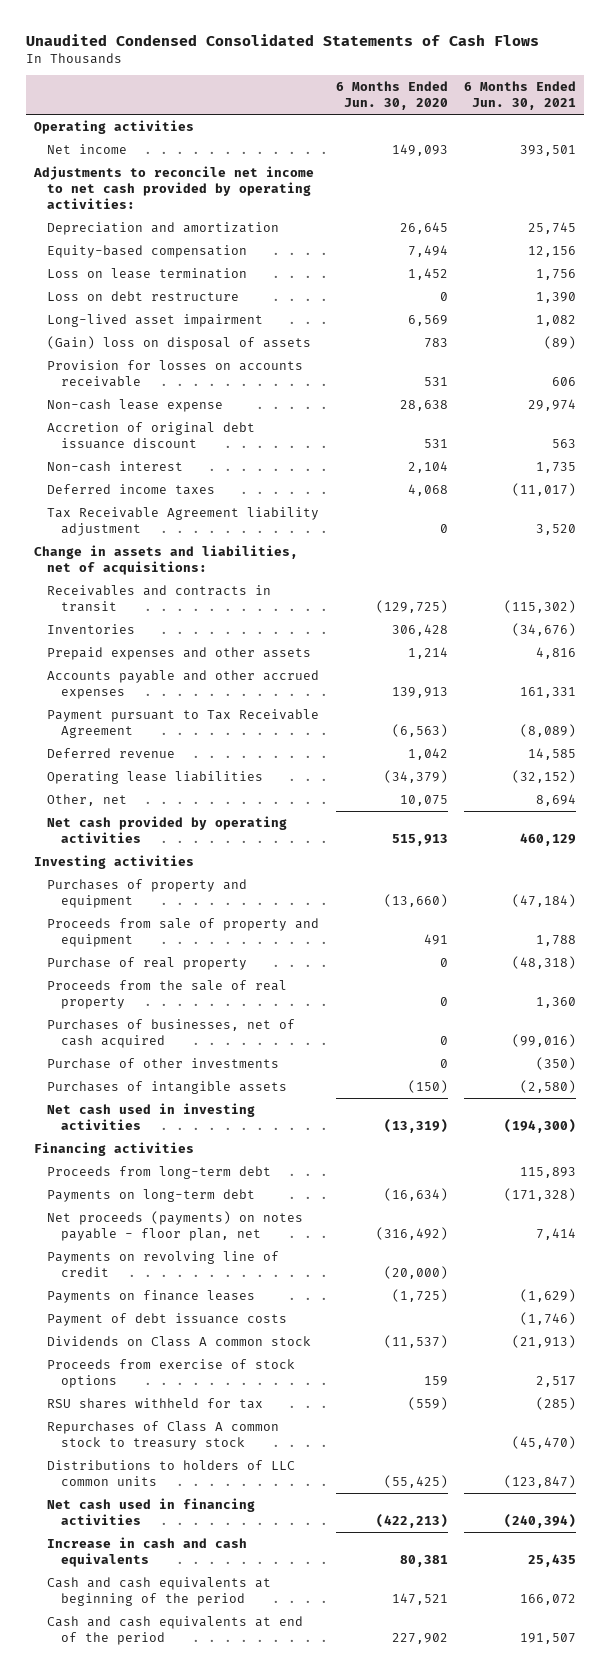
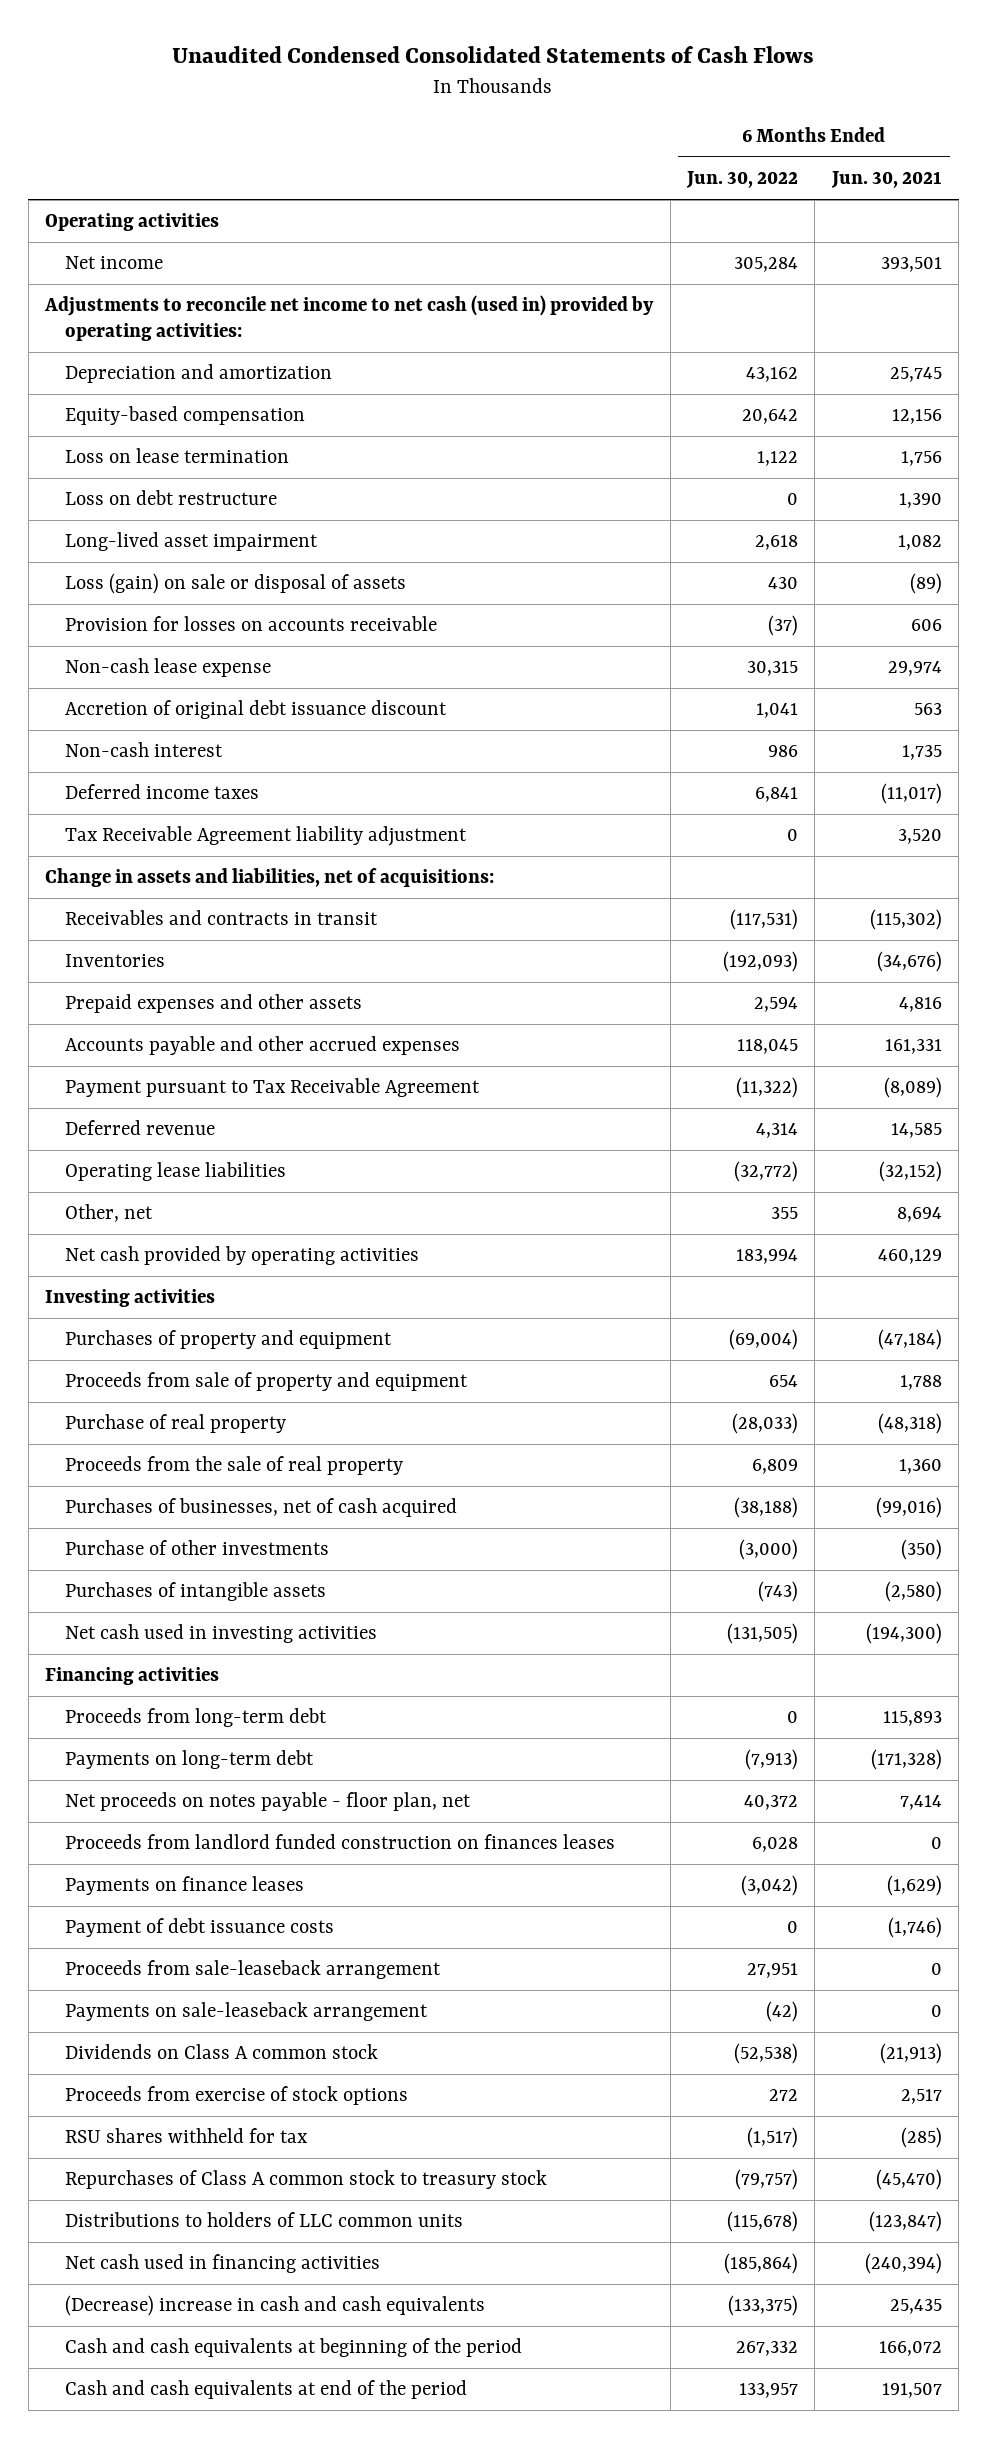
- | 6 Months Ended Jun. 30, 2020 | 6 Months Ended Jun. 30, 2021
+ | 6 Months Ended Jun. 30, 2022 | 6 Months Ended Jun. 30, 2021
- Adjustments to reconcile net income to net cash provided by operating activities:
+ Adjustments to reconcile net income to net cash (used in) provided by operating activities:
- (Gain) loss on disposal of assets | 783 | (89)
+ Loss (gain) on sale or disposal of assets | 430 | (89)
- Net proceeds (payments) on notes payable - floor plan, net | (316,492) | 7,414
- Payments on revolving line of credit | (20,000) |
+ Net proceeds on notes payable - floor plan, net | 40,372 | 7,414
+ Proceeds from landlord funded construction on finances leases | 6,028 | 0
+ Proceeds from sale-leaseback arrangement | 27,951 | 0
+ Payments on sale-leaseback arrangement | (42) | 0
- Increase in cash and cash equivalents | 80,381 | 25,435
+ (Decrease) increase in cash and cash equivalents | (133,375) | 25,435

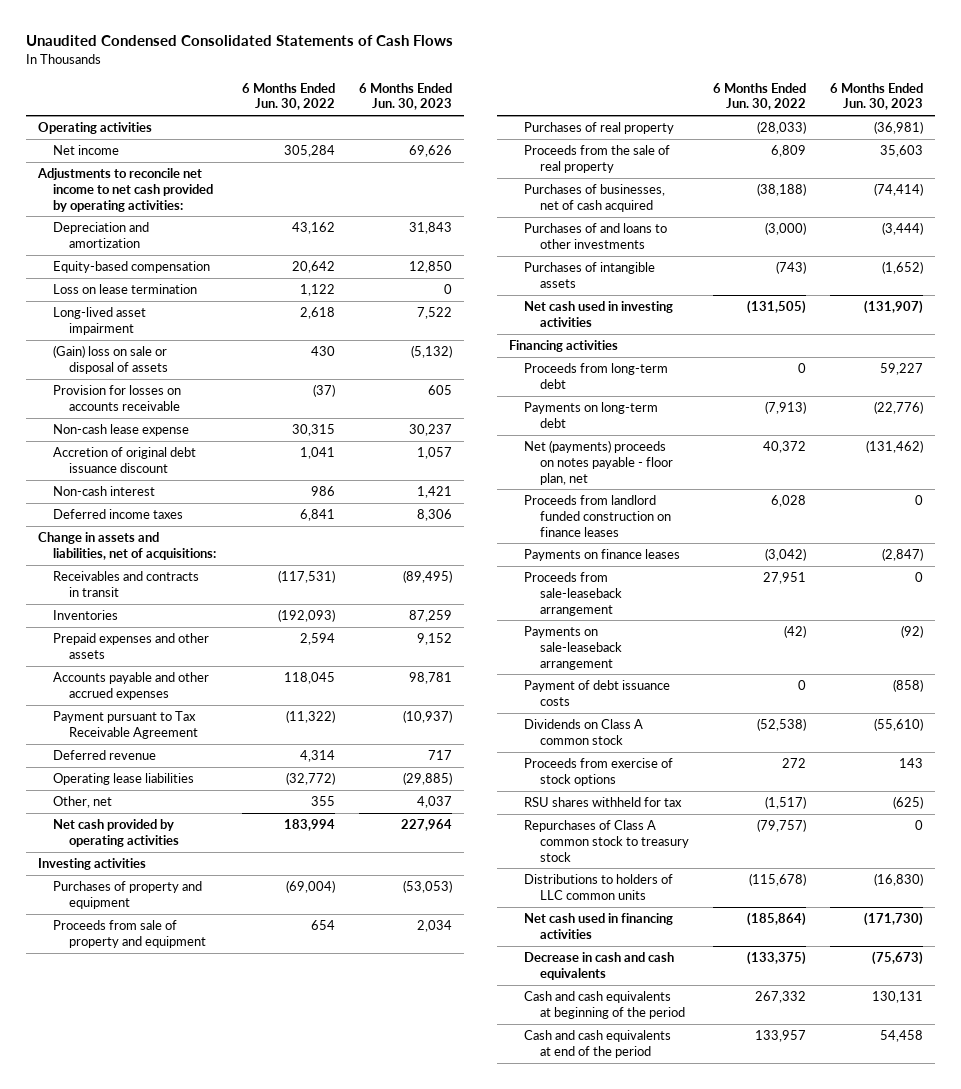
- | 6 Months Ended Jun. 30, 2022 | 6 Months Ended Jun. 30, 2021
+ | 6 Months Ended Jun. 30, 2022 | 6 Months Ended Jun. 30, 2023
- Adjustments to reconcile net income to net cash (used in) provided by operating activities:
+ Adjustments to reconcile net income to net cash provided by operating activities:
- Loss on debt restructure | 0 | 1,390
- Loss (gain) on sale or disposal of assets | 430 | (89)
+ (Gain) loss on sale or disposal of assets | 430 | (5,132)
- Tax Receivable Agreement liability adjustment | 0 | 3,520
- Purchase of real property | (28,033) | (48,318)
+ Purchases of real property | (28,033) | (36,981)
- Purchase of other investments | (3,000) | (350)
+ Purchases of and loans to other investments | (3,000) | (3,444)
- Net proceeds on notes payable - floor plan, net | 40,372 | 7,414
- Proceeds from landlord funded construction on finances leases | 6,028 | 0
+ Net (payments) proceeds on notes payable - floor plan, net | 40,372 | (131,462)
+ Proceeds from landlord funded construction on finance leases | 6,028 | 0
moved down: Payment of debt issuance costs | 0 | (858)
- (Decrease) increase in cash and cash equivalents | (133,375) | 25,435
+ Decrease in cash and cash equivalents | (133,375) | (75,673)

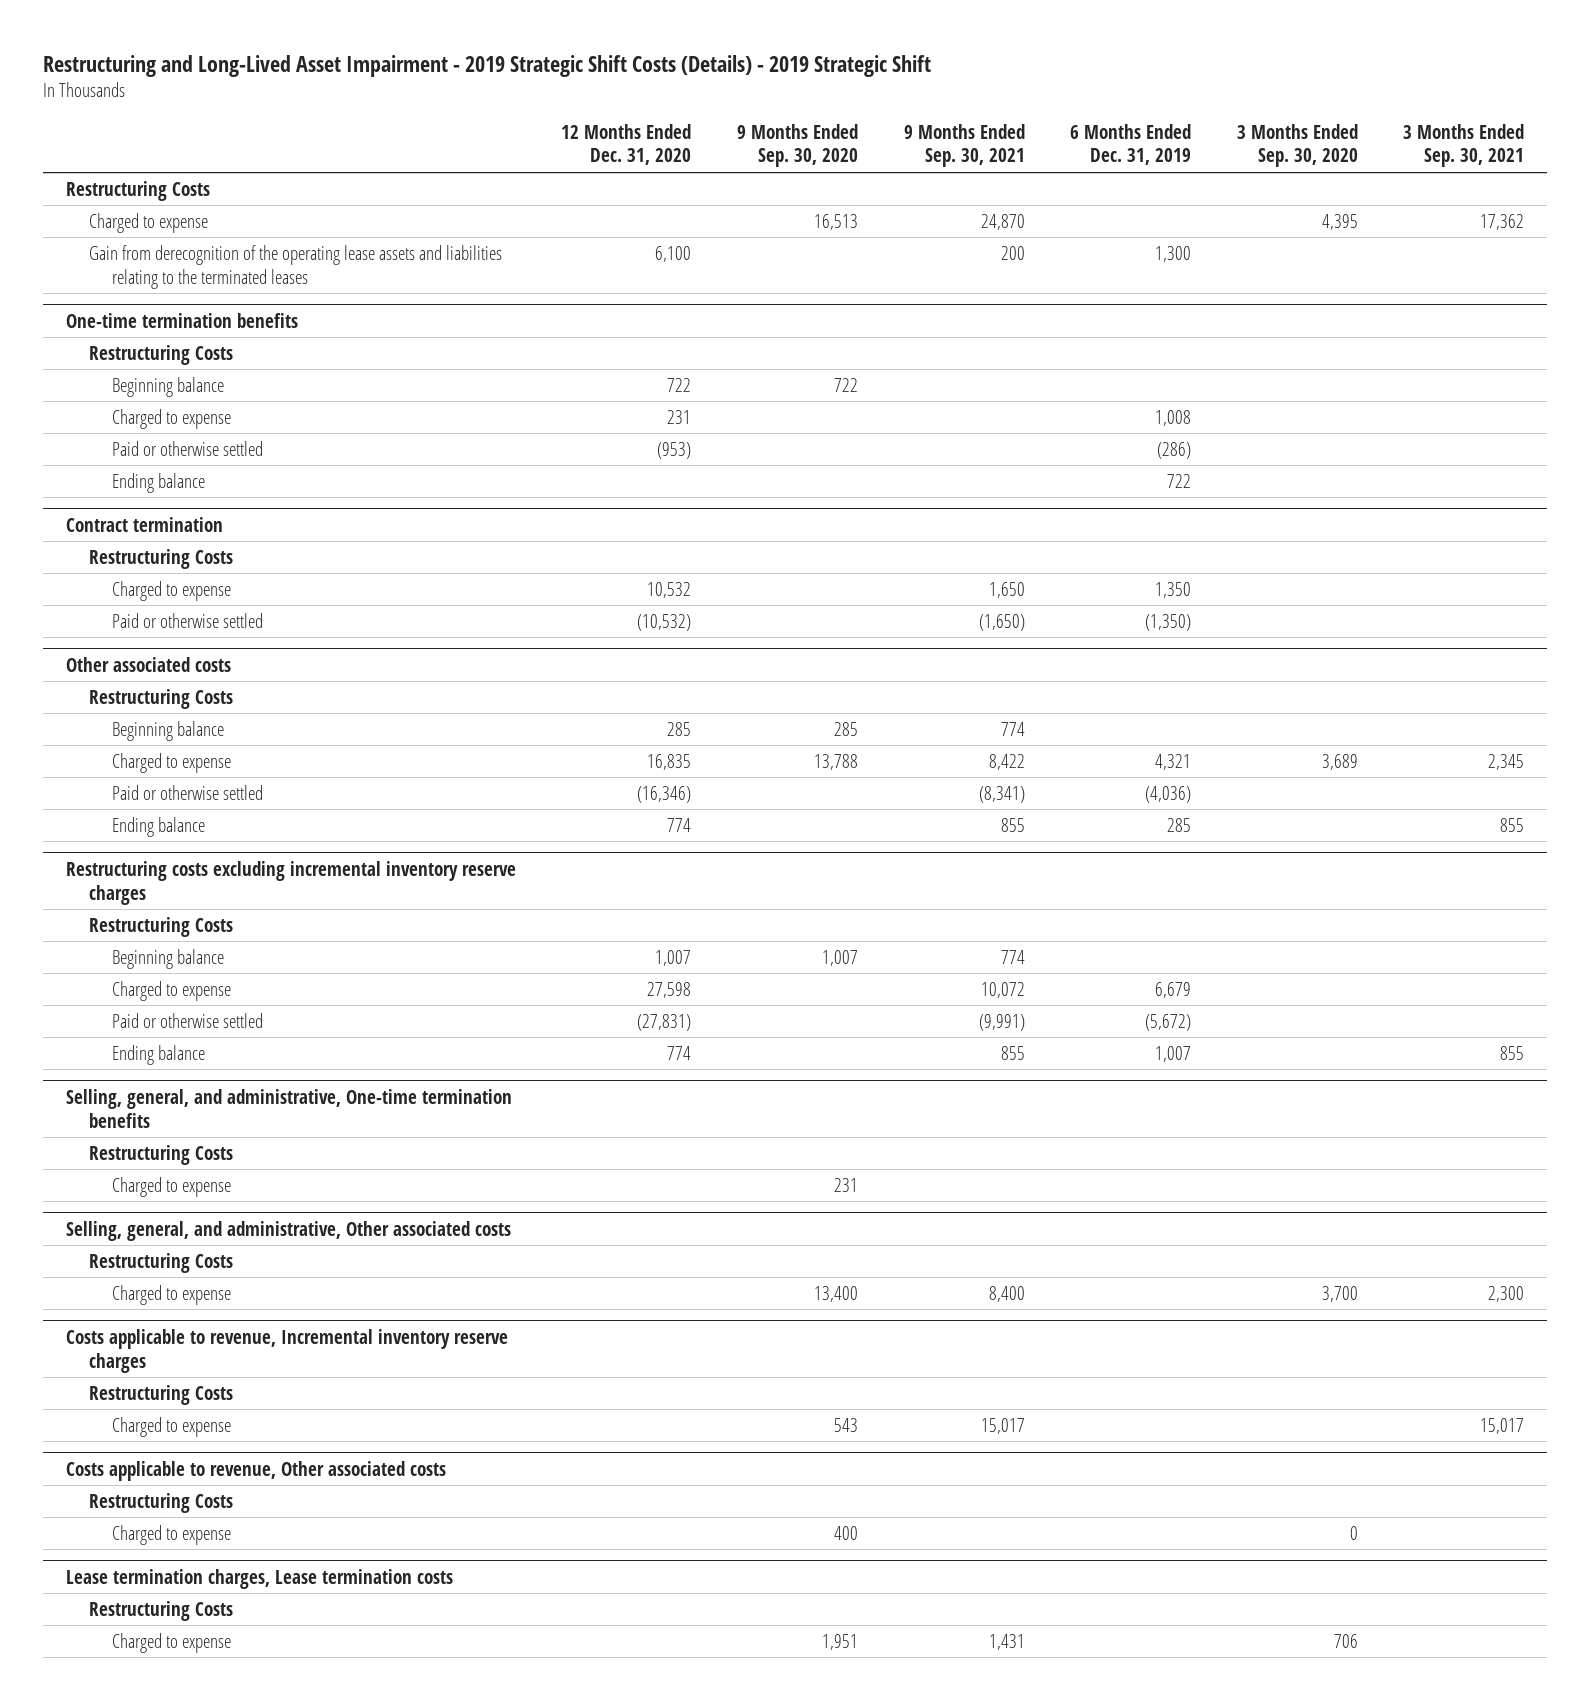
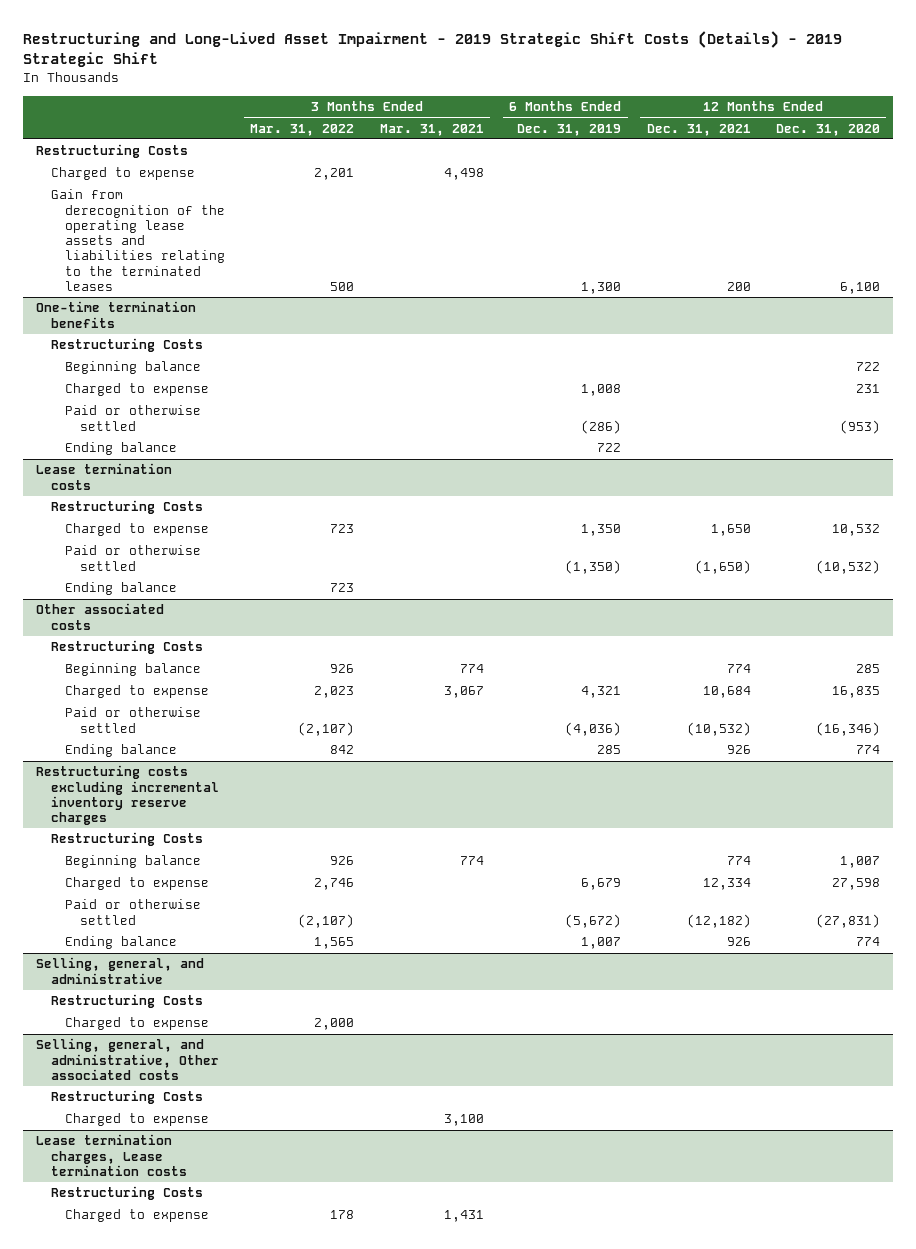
- | 12 Months Ended Dec. 31, 2020 | 9 Months Ended Sep. 30, 2020 | 9 Months Ended Sep. 30, 2021 | 6 Months Ended Dec. 31, 2019 | 3 Months Ended Sep. 30, 2020 | 3 Months Ended Sep. 30, 2021
+ | 3 Months Ended Mar. 31, 2022 | 3 Months Ended Mar. 31, 2021 | 6 Months Ended Dec. 31, 2019 | 12 Months Ended Dec. 31, 2021 | 12 Months Ended Dec. 31, 2020
- Contract termination
+ Lease termination costs
+ Ending balance | 723 | | | |
- Selling, general, and administrative, One-time termination benefits
+ Selling, general, and administrative
- Costs applicable to revenue, Incremental inventory reserve charges
- Restructuring Costs
- Charged to expense | | 543 | 15,017 | | | 15,017
- Costs applicable to revenue, Other associated costs
- Restructuring Costs
- Charged to expense | | 400 | | | 0 |

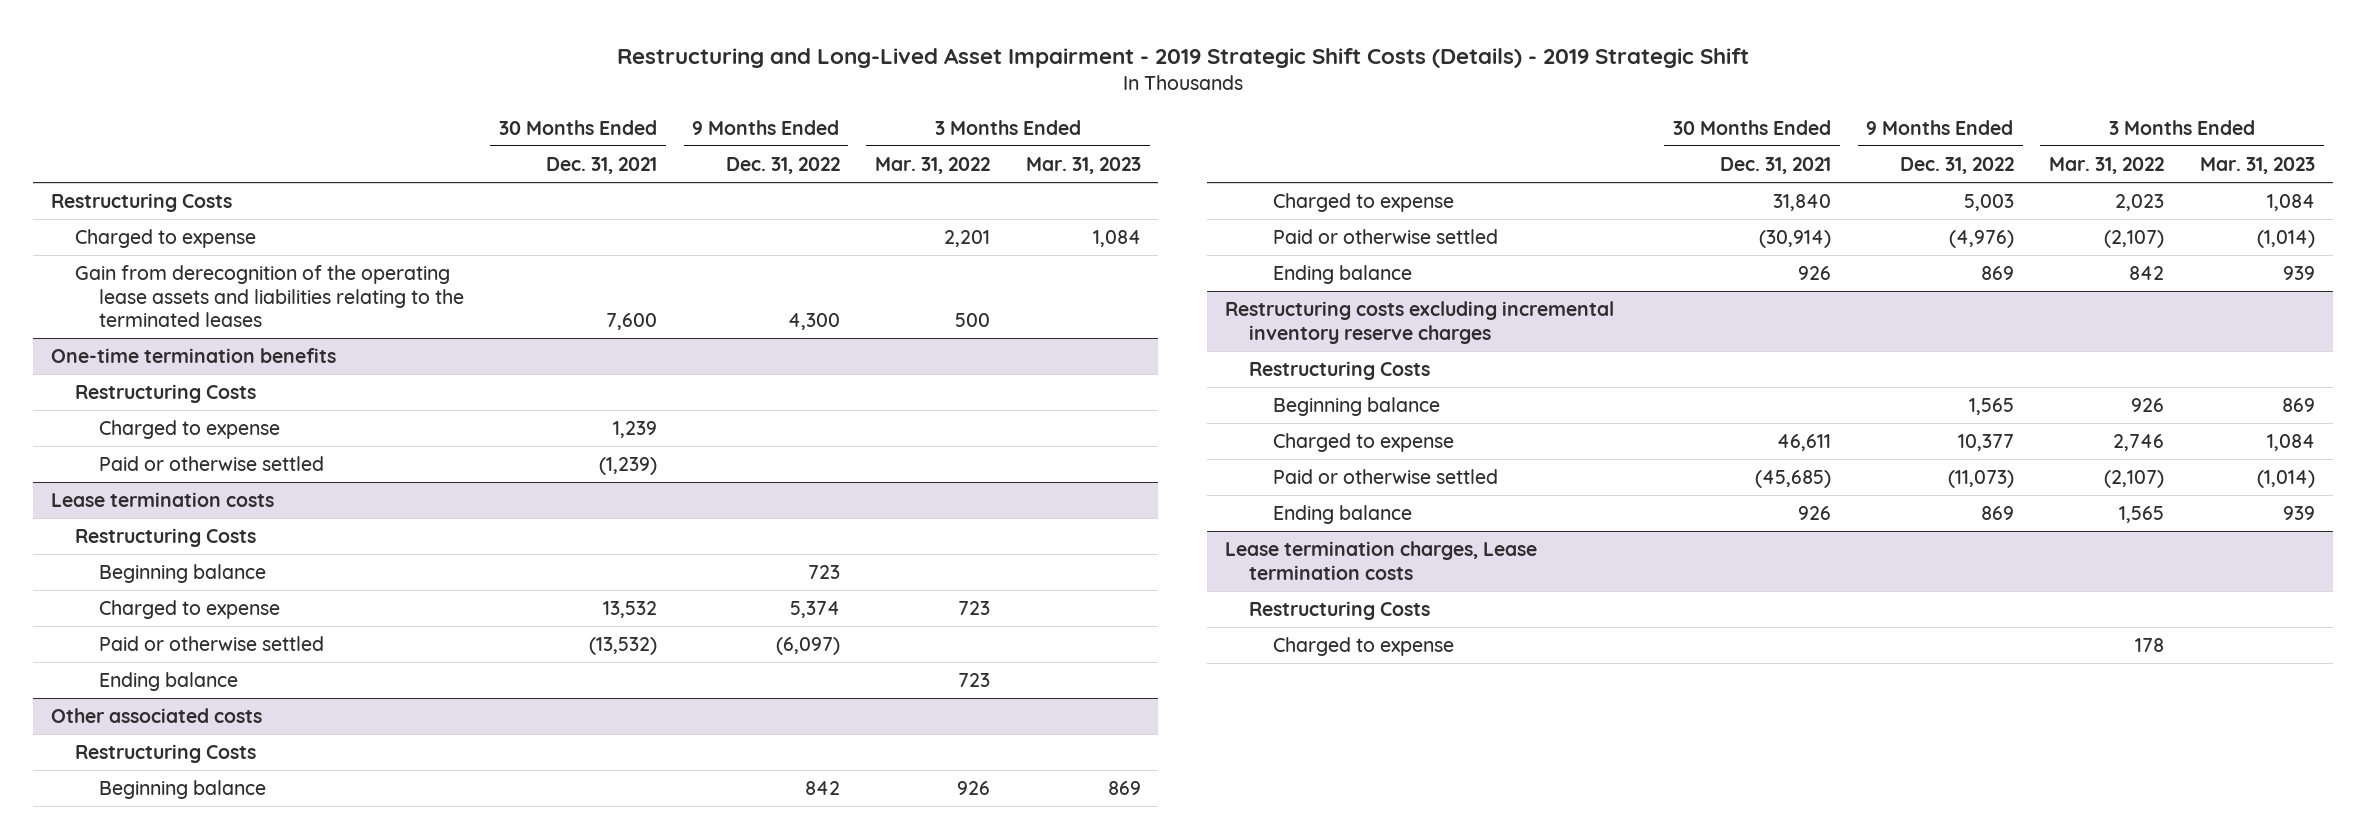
- | 3 Months Ended Mar. 31, 2022 | 3 Months Ended Mar. 31, 2021 | 6 Months Ended Dec. 31, 2019 | 12 Months Ended Dec. 31, 2021 | 12 Months Ended Dec. 31, 2020
+ | 30 Months Ended Dec. 31, 2021 | 9 Months Ended Dec. 31, 2022 | 3 Months Ended Mar. 31, 2022 | 3 Months Ended Mar. 31, 2023
@ One-time termination benefits
- Beginning balance | | | | | 722
- Ending balance | | | 722 | |
@ Lease termination costs
+ Beginning balance | | 723 | |
- Selling, general, and administrative
- Restructuring Costs
- Charged to expense | 2,000 | | | |
- Selling, general, and administrative, Other associated costs
- Restructuring Costs
- Charged to expense | | 3,100 | | |

